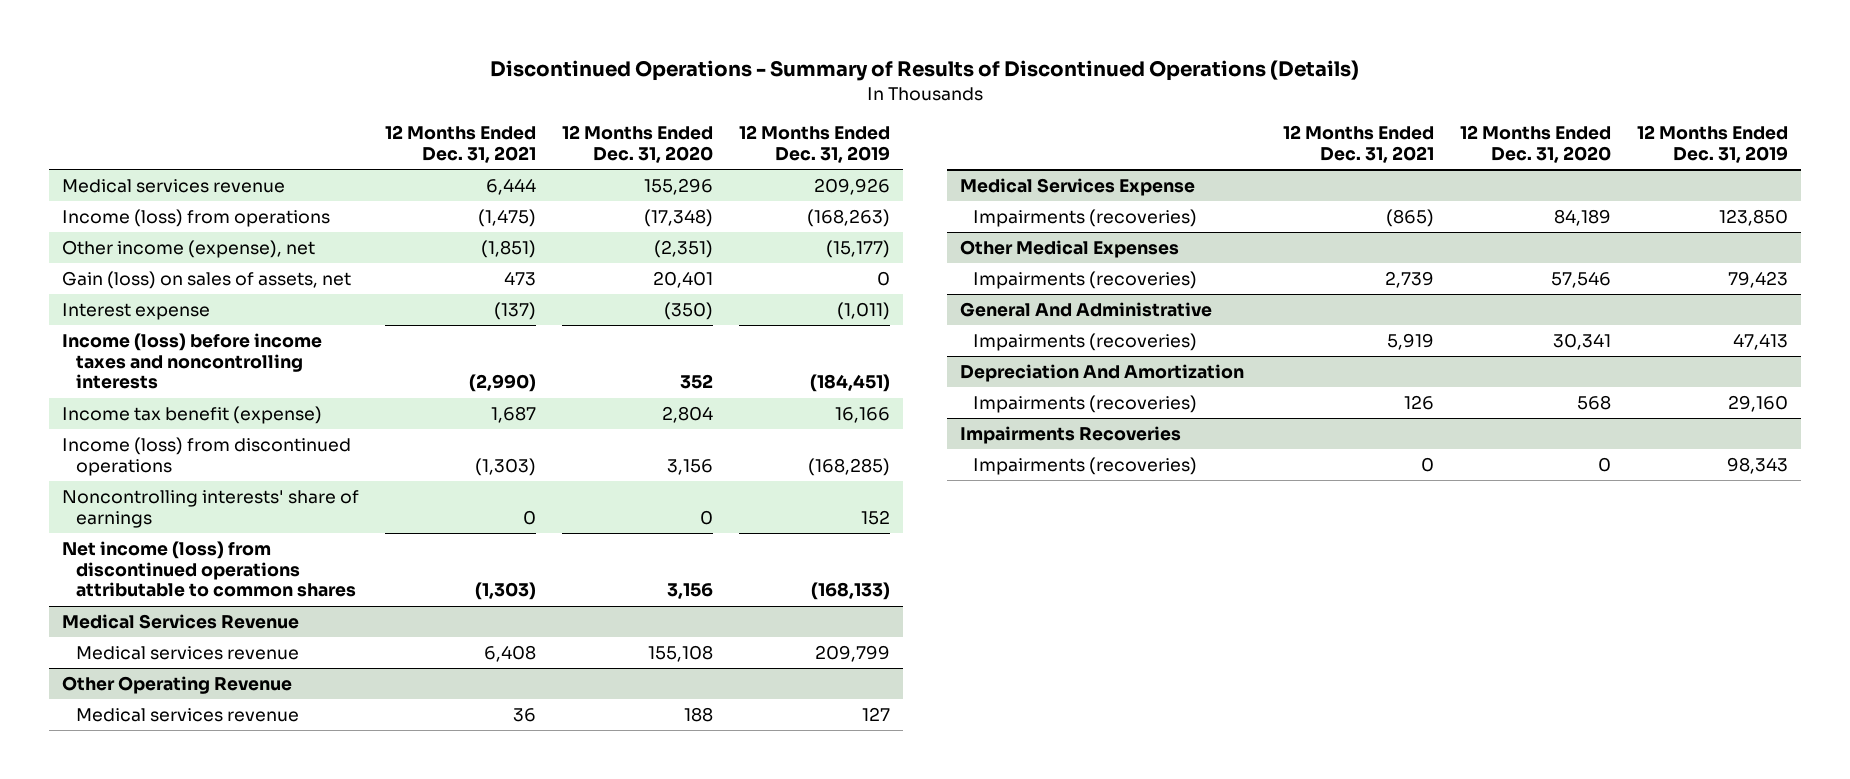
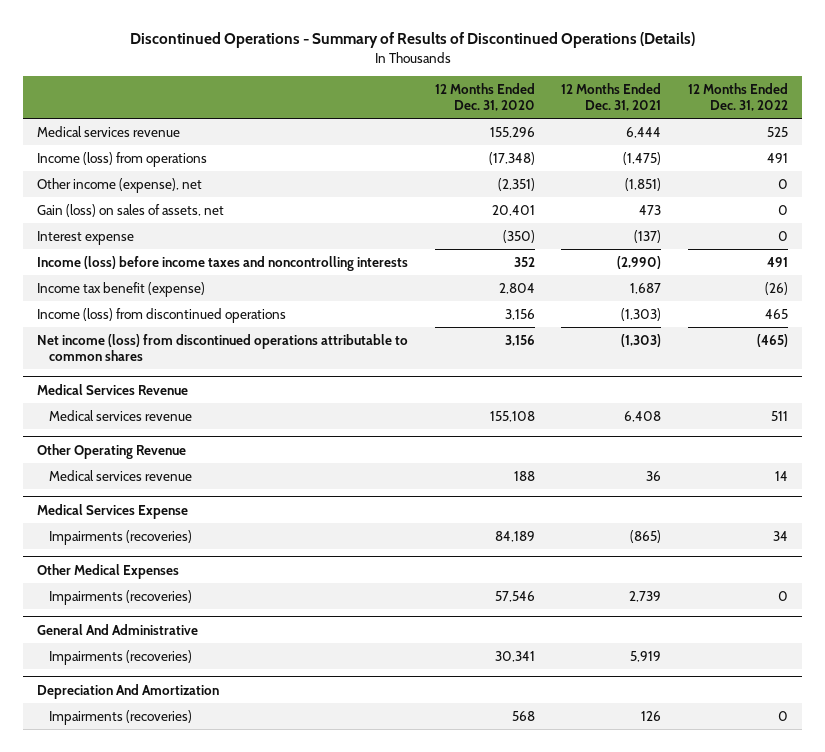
- | 12 Months Ended Dec. 31, 2021 | 12 Months Ended Dec. 31, 2020 | 12 Months Ended Dec. 31, 2019
+ | 12 Months Ended Dec. 31, 2020 | 12 Months Ended Dec. 31, 2021 | 12 Months Ended Dec. 31, 2022
- Noncontrolling interests' share of earnings | 0 | 0 | 152
- Impairments Recoveries
- Impairments (recoveries) | 0 | 0 | 98,343

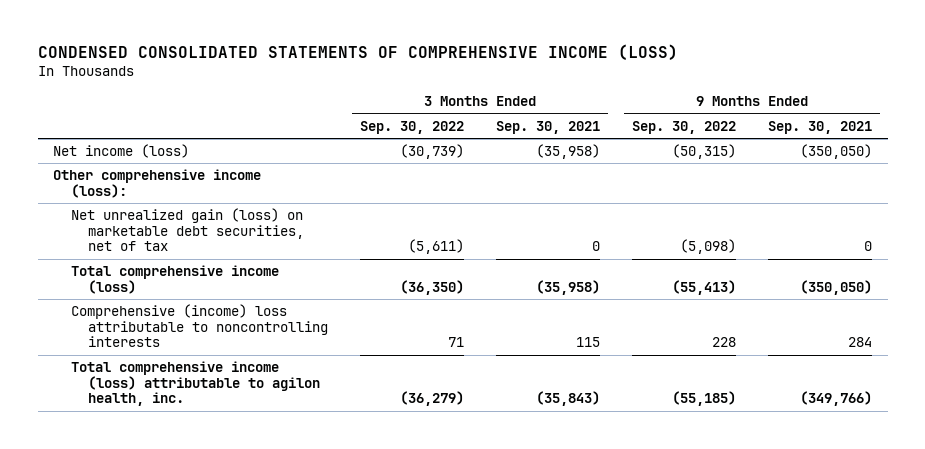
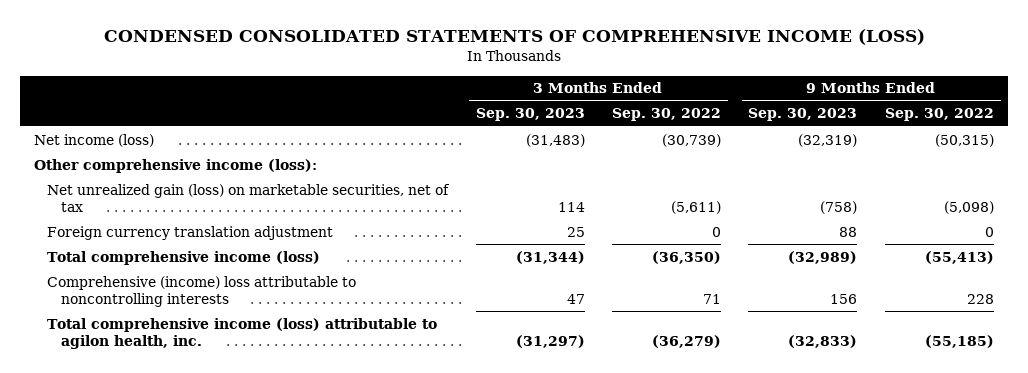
- | 3 Months Ended Sep. 30, 2022 | 3 Months Ended Sep. 30, 2021 | 9 Months Ended Sep. 30, 2022 | 9 Months Ended Sep. 30, 2021
+ | 3 Months Ended Sep. 30, 2023 | 3 Months Ended Sep. 30, 2022 | 9 Months Ended Sep. 30, 2023 | 9 Months Ended Sep. 30, 2022
- Net unrealized gain (loss) on marketable debt securities, net of tax | (5,611) | 0 | (5,098) | 0
+ Net unrealized gain (loss) on marketable securities, net of tax | 114 | (5,611) | (758) | (5,098)
+ Foreign currency translation adjustment | 25 | 0 | 88 | 0

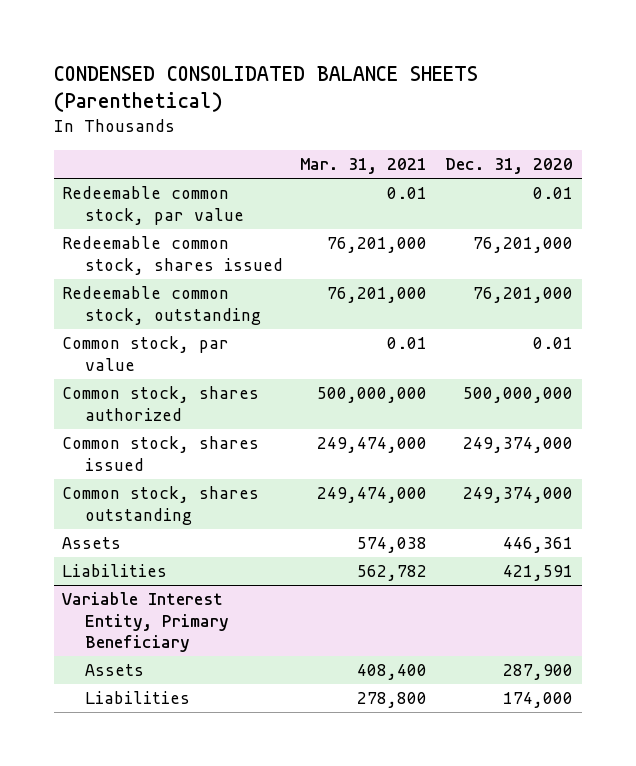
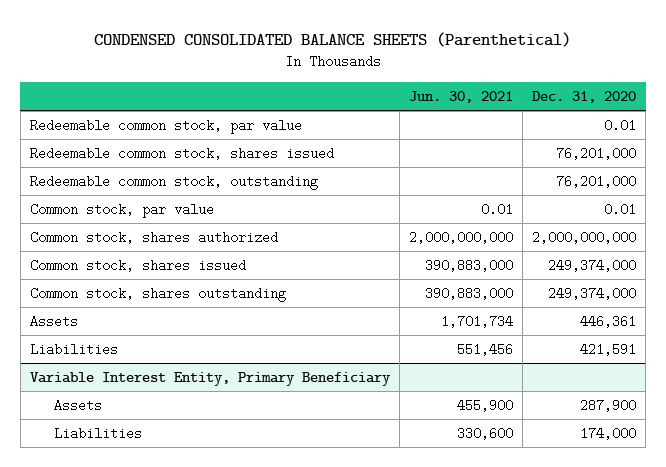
- | Mar. 31, 2021 | Dec. 31, 2020
+ | Jun. 30, 2021 | Dec. 31, 2020
- Common stock, shares authorized | 500,000,000 | 500,000,000
+ Common stock, shares authorized | 2,000,000,000 | 2,000,000,000

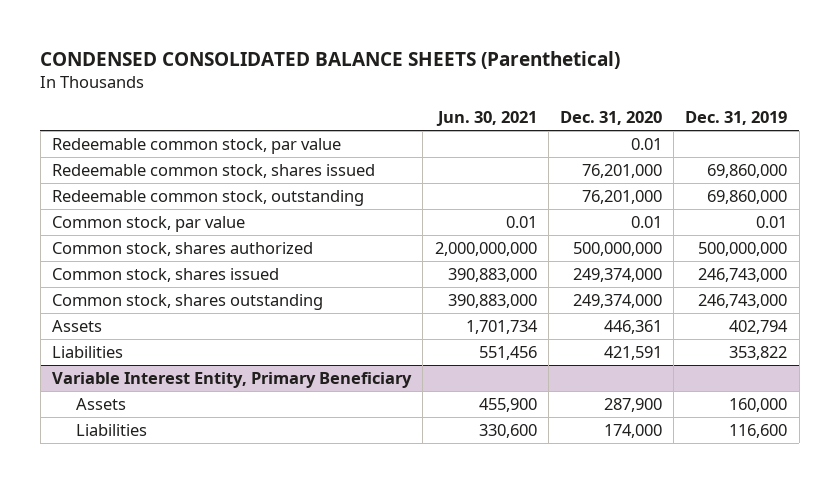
- | Jun. 30, 2021 | Dec. 31, 2020
+ | Jun. 30, 2021 | Dec. 31, 2020 | Dec. 31, 2019
- Common stock, shares authorized | 2,000,000,000 | 2,000,000,000
+ Common stock, shares authorized | 2,000,000,000 | 500,000,000 | 500,000,000

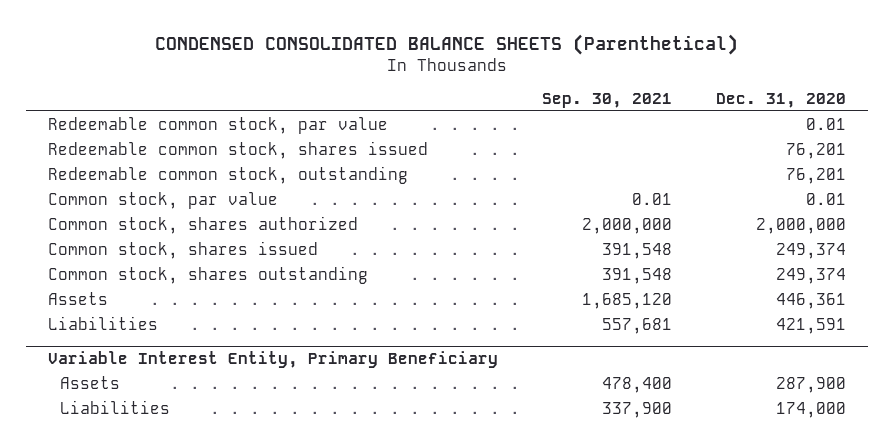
- | Jun. 30, 2021 | Dec. 31, 2020 | Dec. 31, 2019
+ | Sep. 30, 2021 | Dec. 31, 2020
- Redeemable common stock, shares issued | | 76,201,000 | 69,860,000
- Redeemable common stock, outstanding | | 76,201,000 | 69,860,000
+ Redeemable common stock, shares issued | | 76,201
+ Redeemable common stock, outstanding | | 76,201
- Common stock, shares authorized | 2,000,000,000 | 500,000,000 | 500,000,000
- Common stock, shares issued | 390,883,000 | 249,374,000 | 246,743,000
- Common stock, shares outstanding | 390,883,000 | 249,374,000 | 246,743,000
+ Common stock, shares authorized | 2,000,000 | 2,000,000
+ Common stock, shares issued | 391,548 | 249,374
+ Common stock, shares outstanding | 391,548 | 249,374

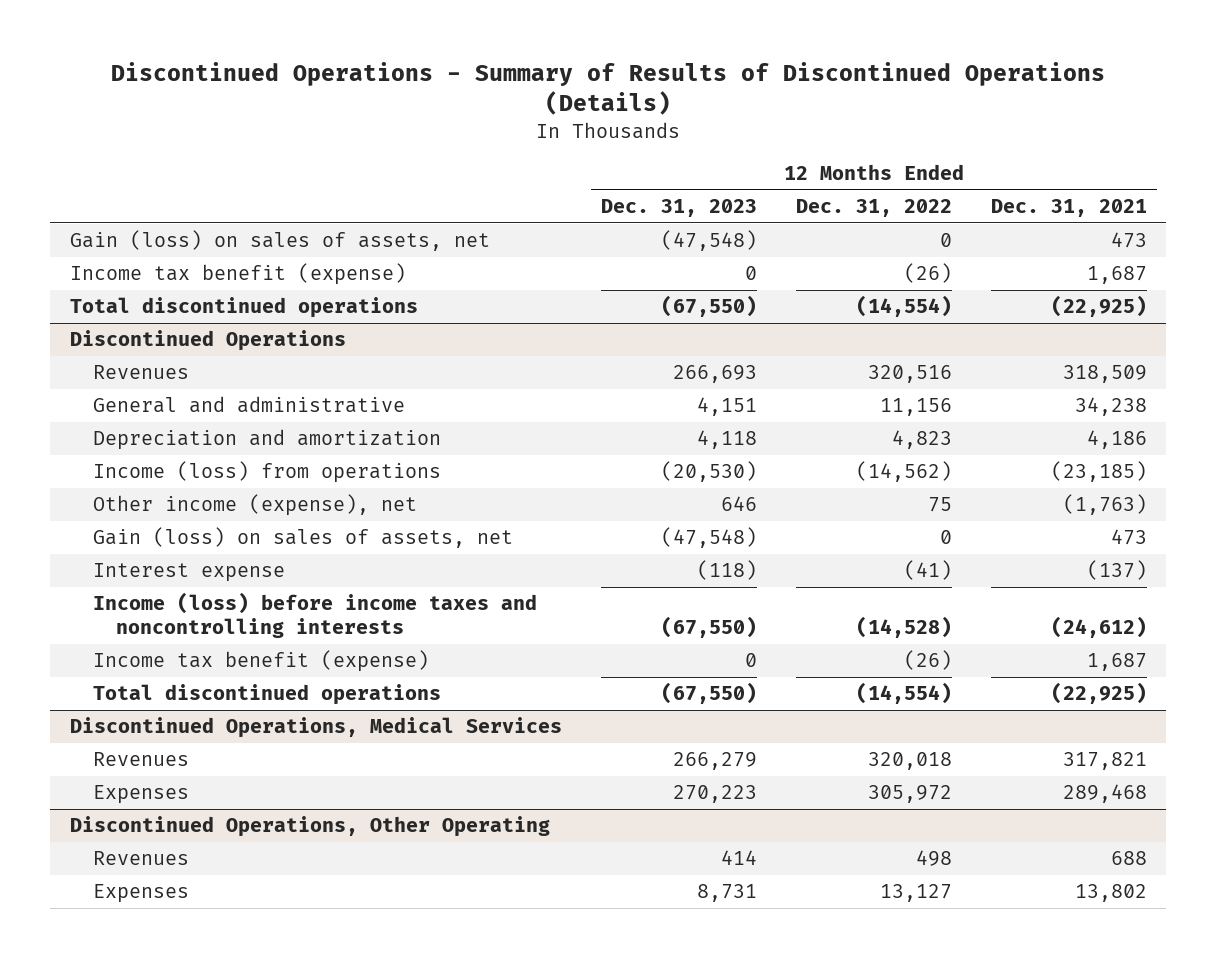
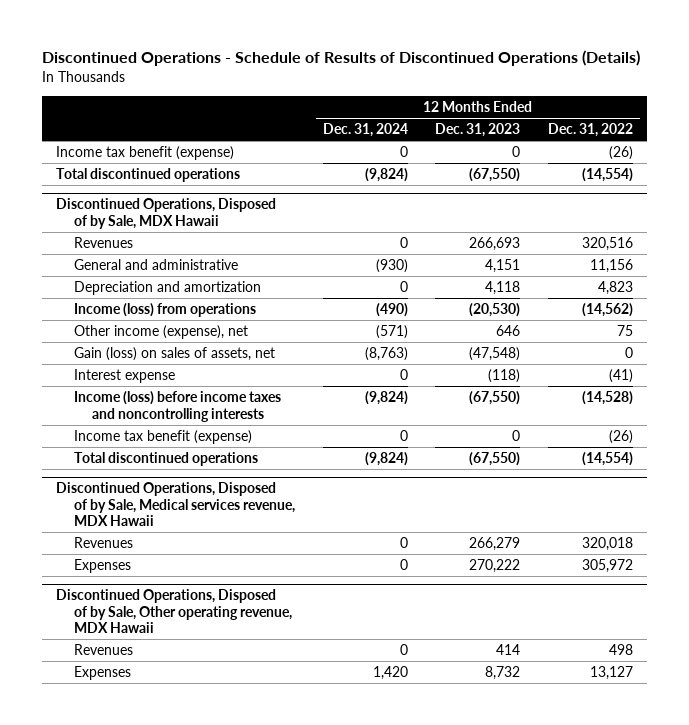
- Discontinued Operations - Summary of Results of Discontinued Operations (Details)
+ Discontinued Operations - Schedule of Results of Discontinued Operations (Details)
- | 12 Months Ended Dec. 31, 2023 | 12 Months Ended Dec. 31, 2022 | 12 Months Ended Dec. 31, 2021
+ | 12 Months Ended Dec. 31, 2024 | 12 Months Ended Dec. 31, 2023 | 12 Months Ended Dec. 31, 2022
- Gain (loss) on sales of assets, net | (47,548) | 0 | 473
- Discontinued Operations
+ Discontinued Operations, Disposed of by Sale, MDX Hawaii
- Discontinued Operations, Medical Services
+ Discontinued Operations, Disposed of by Sale, Medical services revenue, MDX Hawaii
- Expenses | 270,223 | 305,972 | 289,468
- Discontinued Operations, Other Operating
+ Expenses | 0 | 270,222 | 305,972
+ Discontinued Operations, Disposed of by Sale, Other operating revenue, MDX Hawaii
- Expenses | 8,731 | 13,127 | 13,802
+ Expenses | 1,420 | 8,732 | 13,127

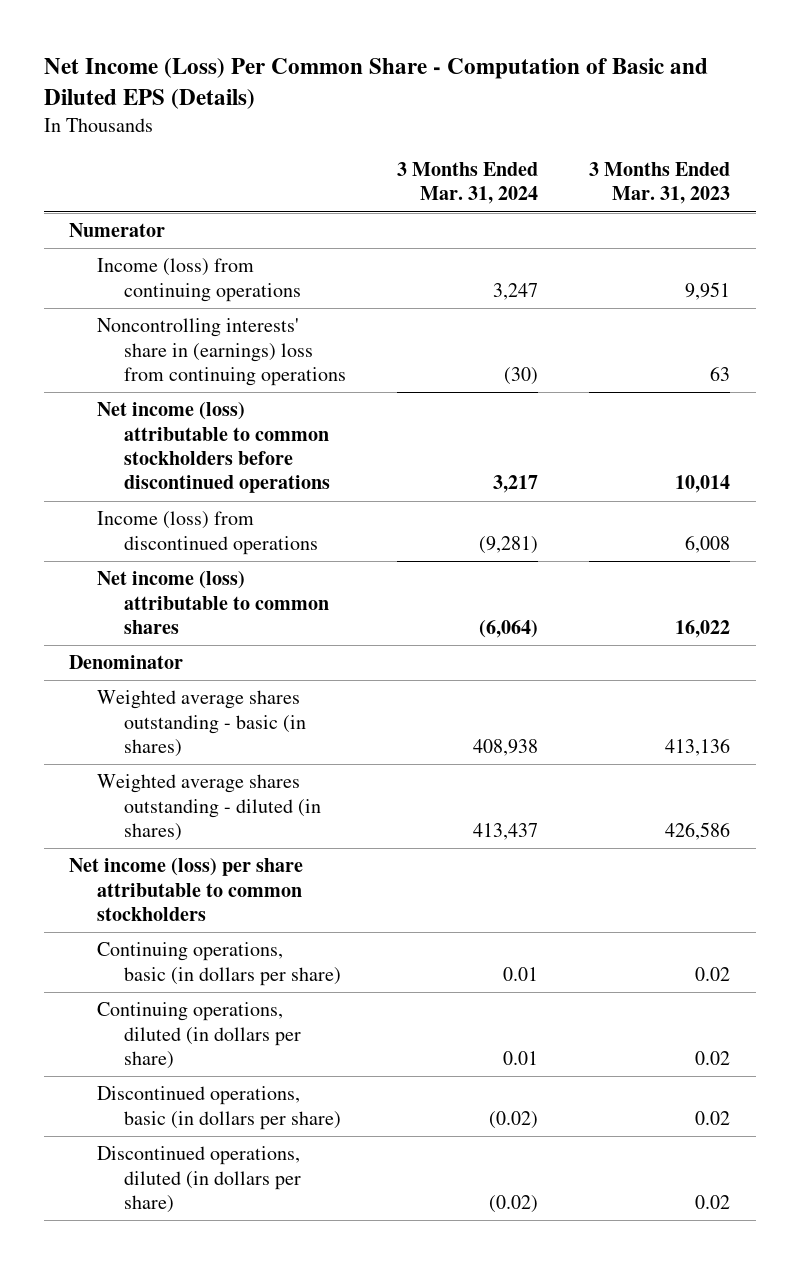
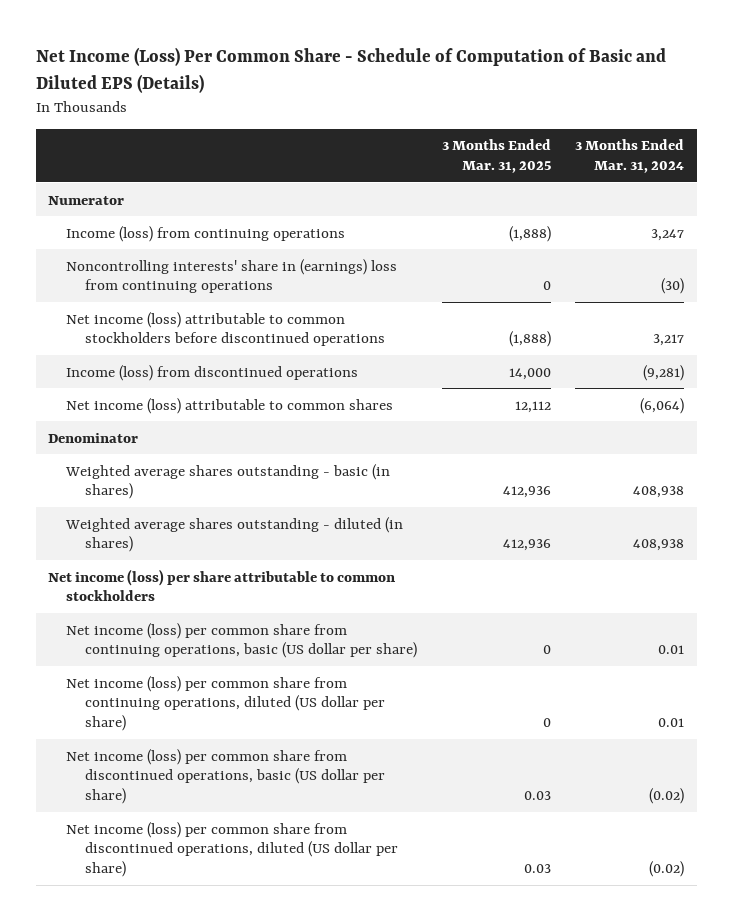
- Net Income (Loss) Per Common Share - Computation of Basic and Diluted EPS (Details)
+ Net Income (Loss) Per Common Share - Schedule of Computation of Basic and Diluted EPS (Details)
- | 3 Months Ended Mar. 31, 2024 | 3 Months Ended Mar. 31, 2023
+ | 3 Months Ended Mar. 31, 2025 | 3 Months Ended Mar. 31, 2024
- Weighted average shares outstanding - diluted (in shares) | 413,437 | 426,586
+ Weighted average shares outstanding - diluted (in shares) | 412,936 | 408,938
- Continuing operations, basic (in dollars per share) | 0.01 | 0.02
- Continuing operations, diluted (in dollars per share) | 0.01 | 0.02
- Discontinued operations, basic (in dollars per share) | (0.02) | 0.02
- Discontinued operations, diluted (in dollars per share) | (0.02) | 0.02
+ Net income (loss) per common share from continuing operations, basic (US dollar per share) | 0 | 0.01
+ Net income (loss) per common share from continuing operations, diluted (US dollar per share) | 0 | 0.01
+ Net income (loss) per common share from discontinued operations, basic (US dollar per share) | 0.03 | (0.02)
+ Net income (loss) per common share from discontinued operations, diluted (US dollar per share) | 0.03 | (0.02)

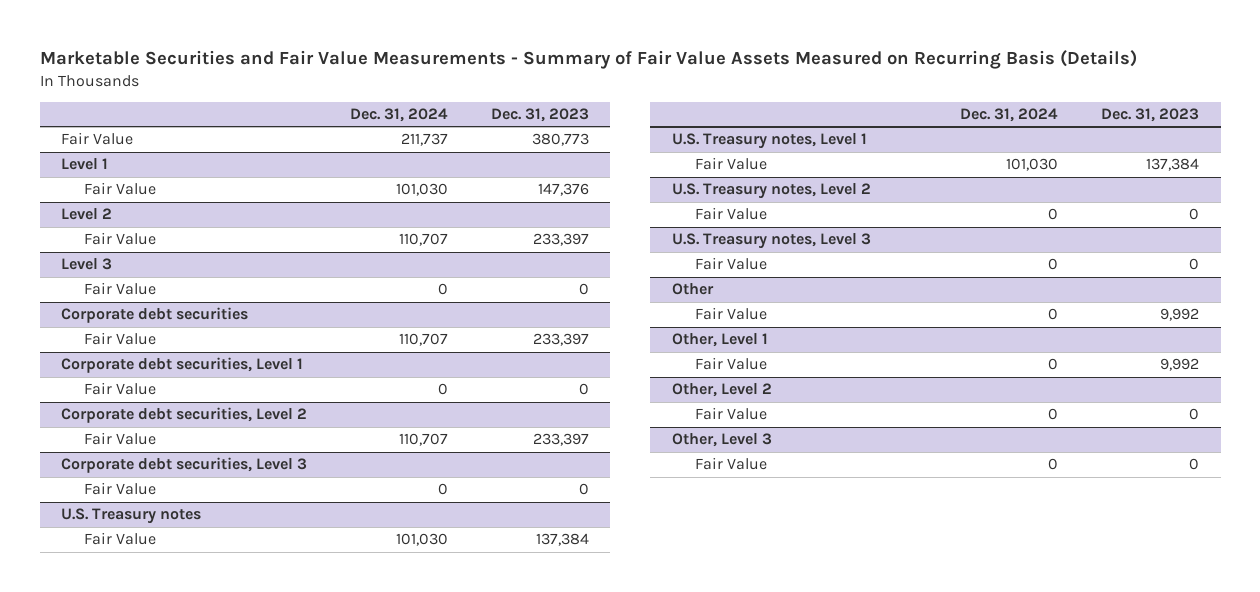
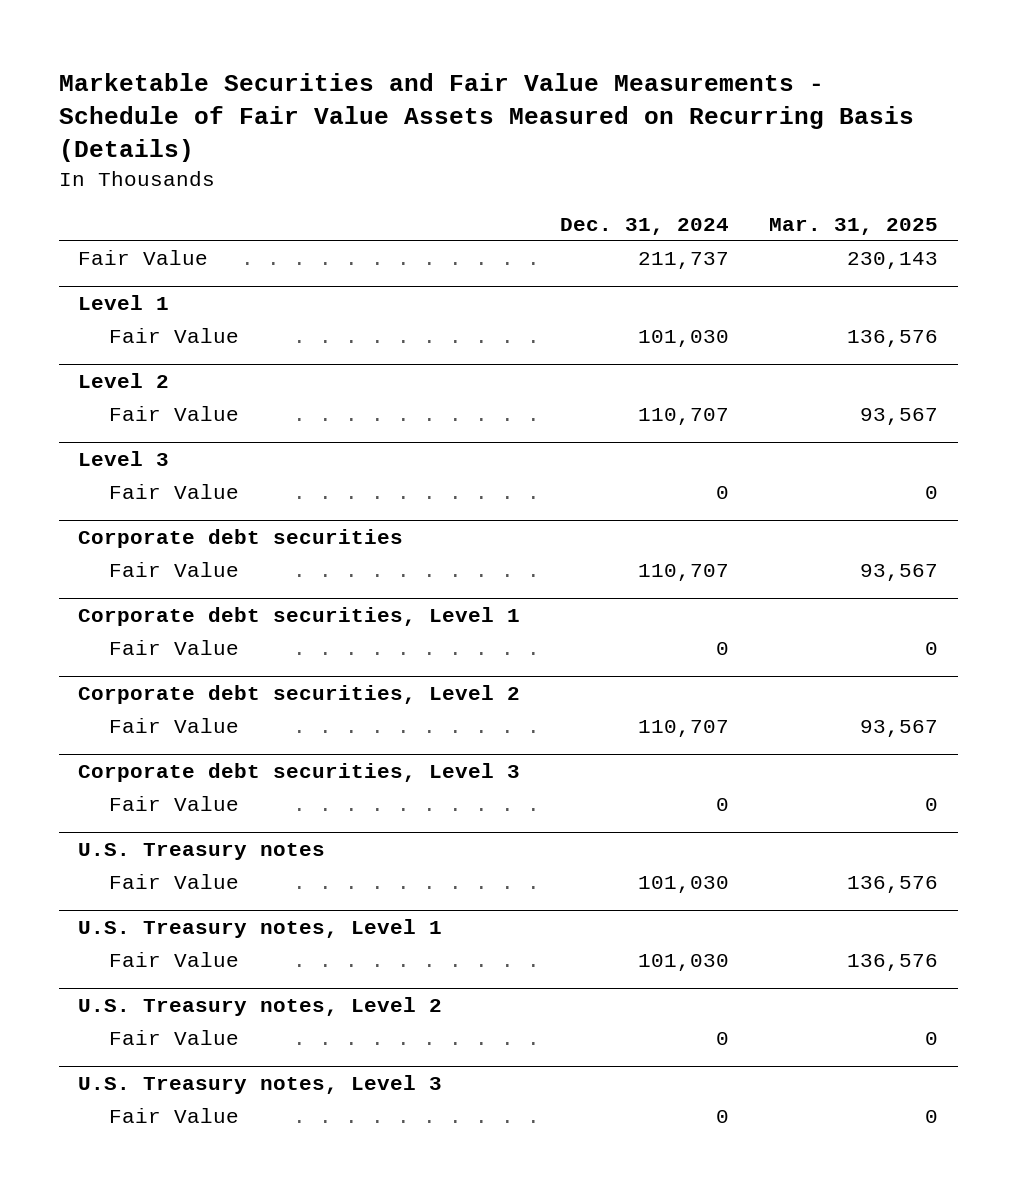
- Marketable Securities and Fair Value Measurements - Summary of Fair Value Assets Measured on Recurring Basis (Details)
+ Marketable Securities and Fair Value Measurements - Schedule of Fair Value Assets Measured on Recurring Basis (Details)
- | Dec. 31, 2024 | Dec. 31, 2023
+ | Dec. 31, 2024 | Mar. 31, 2025
- Other
- Fair Value | 0 | 9,992
- Other, Level 1
- Fair Value | 0 | 9,992
- Other, Level 2
- Fair Value | 0 | 0
- Other, Level 3
- Fair Value | 0 | 0

